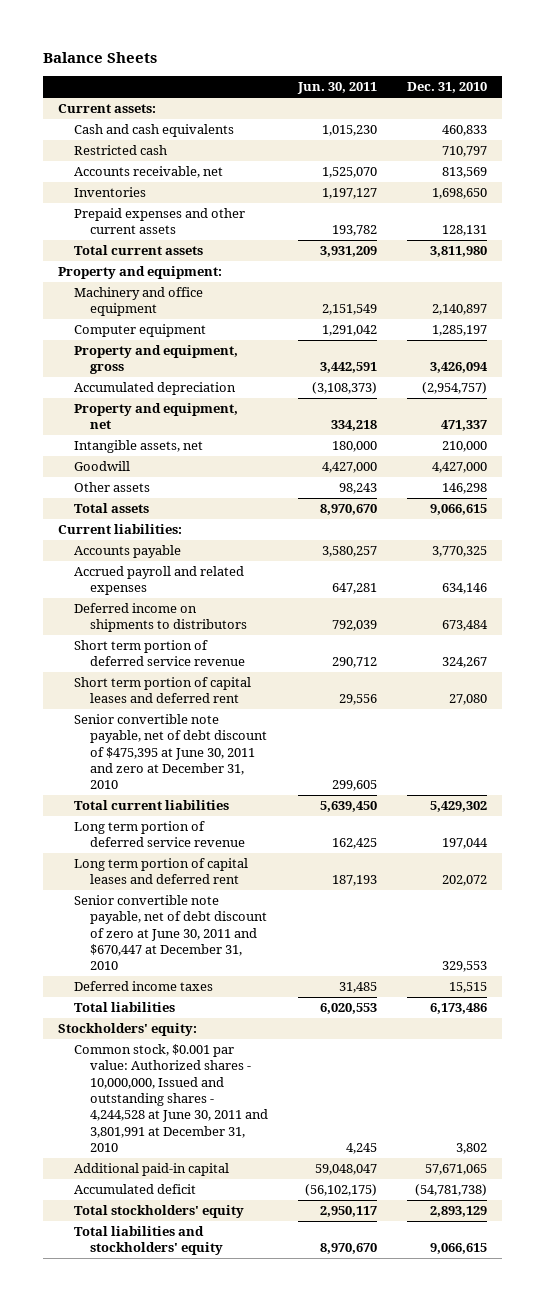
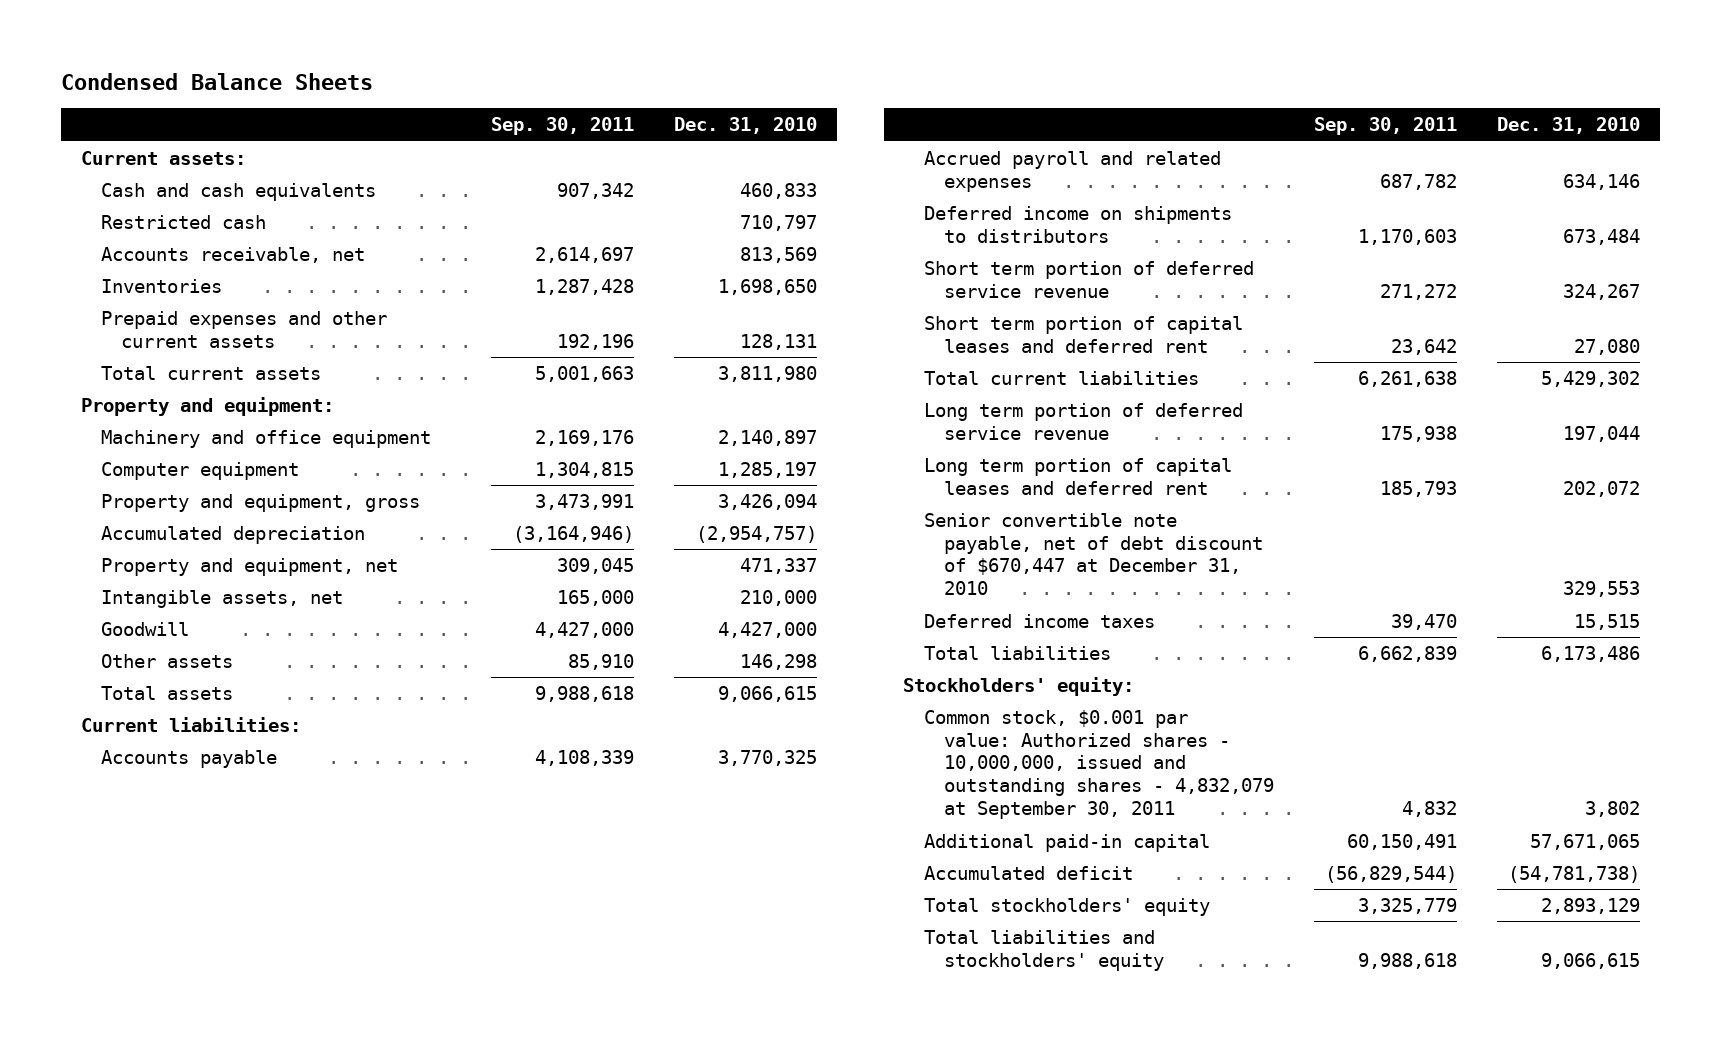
- Balance Sheets
+ Condensed Balance Sheets
- | Jun. 30, 2011 | Dec. 31, 2010
+ | Sep. 30, 2011 | Dec. 31, 2010
- Senior convertible note payable, net of debt discount of $475,395 at June 30, 2011 and zero at December 31, 2010 | 299,605 |
- Senior convertible note payable, net of debt discount of zero at June 30, 2011 and $670,447 at December 31, 2010 | | 329,553
+ Senior convertible note payable, net of debt discount of $670,447 at December 31, 2010 | | 329,553
- Common stock, $0.001 par value: Authorized shares - 10,000,000, Issued and outstanding shares - 4,244,528 at June 30, 2011 and 3,801,991 at December 31, 2010 | 4,245 | 3,802
+ Common stock, $0.001 par value: Authorized shares - 10,000,000, issued and outstanding shares - 4,832,079 at September 30, 2011 | 4,832 | 3,802

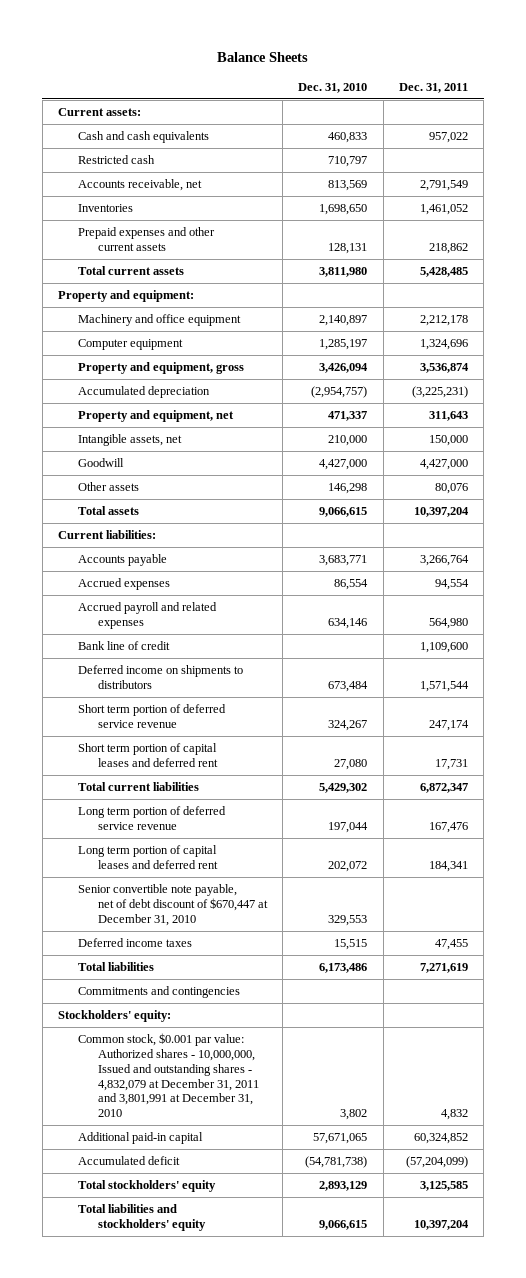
- Condensed Balance Sheets
+ Balance Sheets
- | Sep. 30, 2011 | Dec. 31, 2010
+ | Dec. 31, 2010 | Dec. 31, 2011
- Accounts payable | 4,108,339 | 3,770,325
+ Accounts payable | 3,683,771 | 3,266,764
+ Accrued expenses | 86,554 | 94,554
+ Bank line of credit | | 1,109,600
+ Commitments and contingencies
- Common stock, $0.001 par value: Authorized shares - 10,000,000, issued and outstanding shares - 4,832,079 at September 30, 2011 | 4,832 | 3,802
+ Common stock, $0.001 par value: Authorized shares - 10,000,000, Issued and outstanding shares - 4,832,079 at December 31, 2011 and 3,801,991 at December 31, 2010 | 3,802 | 4,832

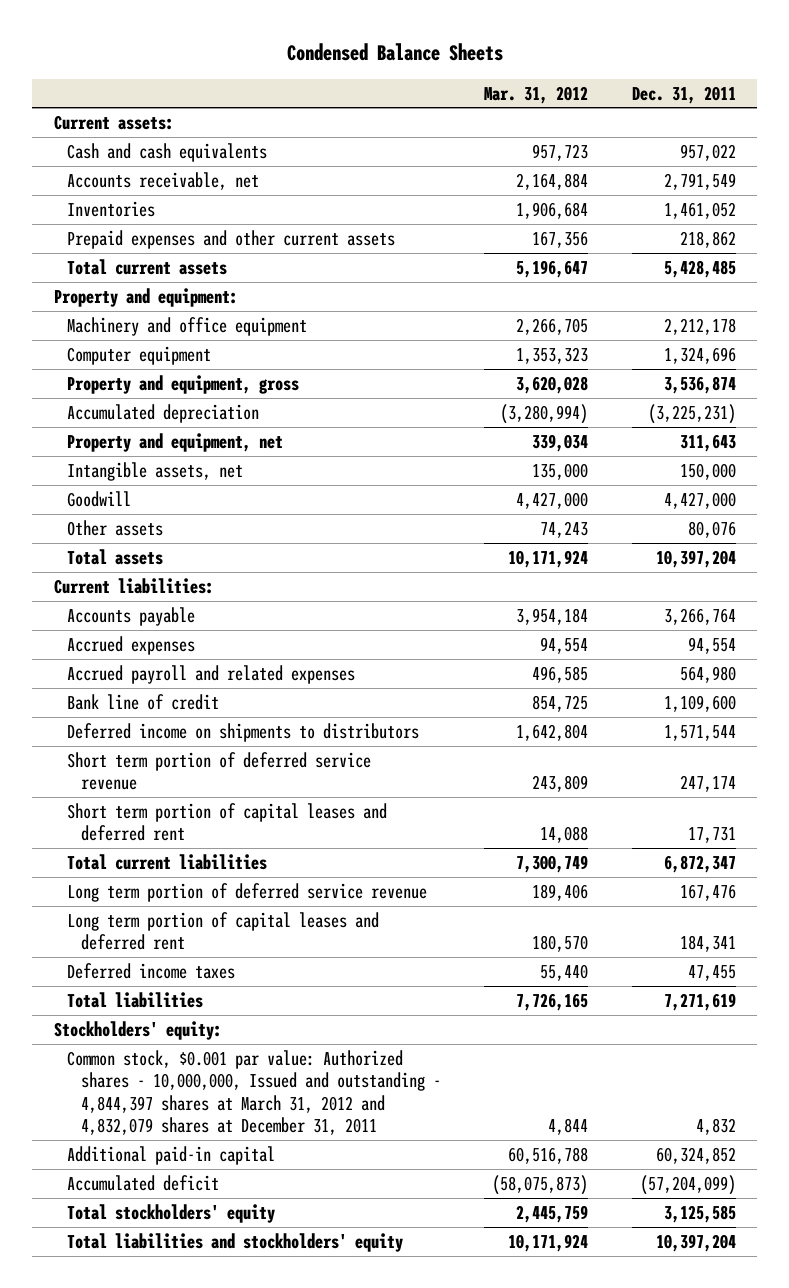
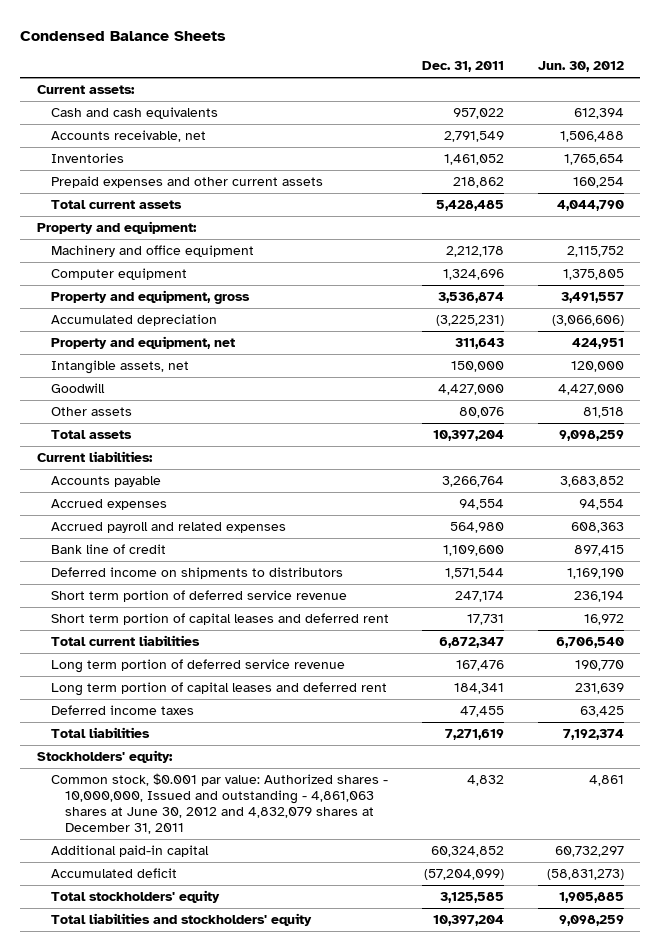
- | Mar. 31, 2012 | Dec. 31, 2011
+ | Dec. 31, 2011 | Jun. 30, 2012
- Common stock, $0.001 par value: Authorized shares - 10,000,000, Issued and outstanding - 4,844,397 shares at March 31, 2012 and 4,832,079 shares at December 31, 2011 | 4,844 | 4,832
+ Common stock, $0.001 par value: Authorized shares - 10,000,000, Issued and outstanding - 4,861,063 shares at June 30, 2012 and 4,832,079 shares at December 31, 2011 | 4,832 | 4,861

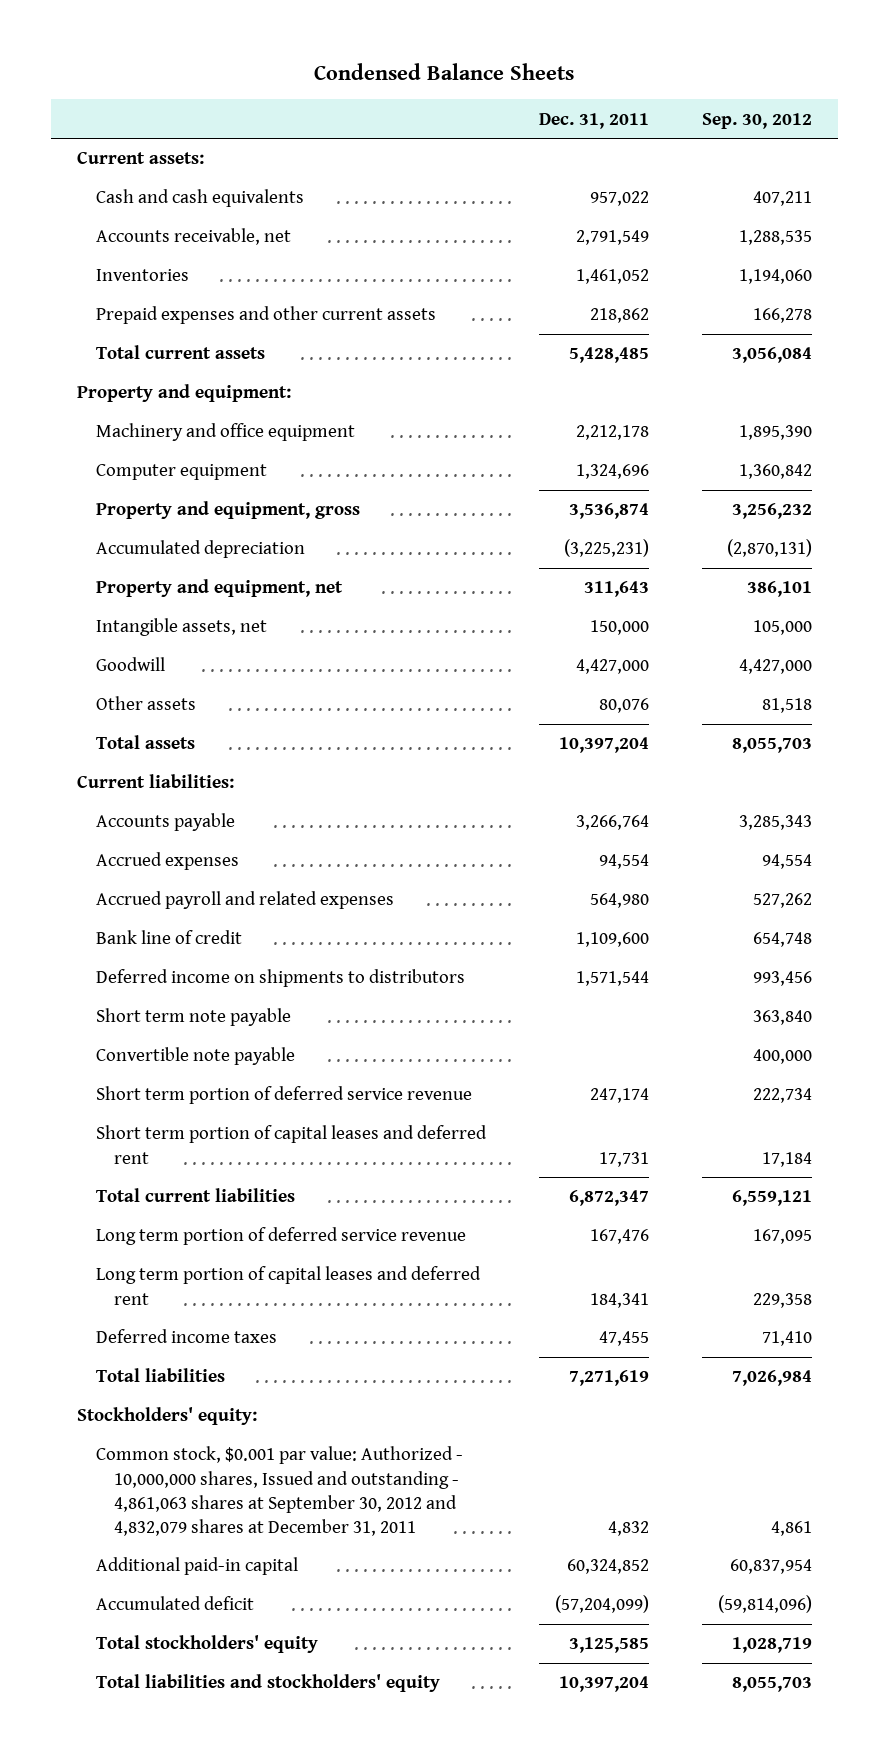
- | Dec. 31, 2011 | Jun. 30, 2012
+ | Dec. 31, 2011 | Sep. 30, 2012
+ Short term note payable | | 363,840
+ Convertible note payable | | 400,000
- Common stock, $0.001 par value: Authorized shares - 10,000,000, Issued and outstanding - 4,861,063 shares at June 30, 2012 and 4,832,079 shares at December 31, 2011 | 4,832 | 4,861
+ Common stock, $0.001 par value: Authorized - 10,000,000 shares, Issued and outstanding - 4,861,063 shares at September 30, 2012 and 4,832,079 shares at December 31, 2011 | 4,832 | 4,861

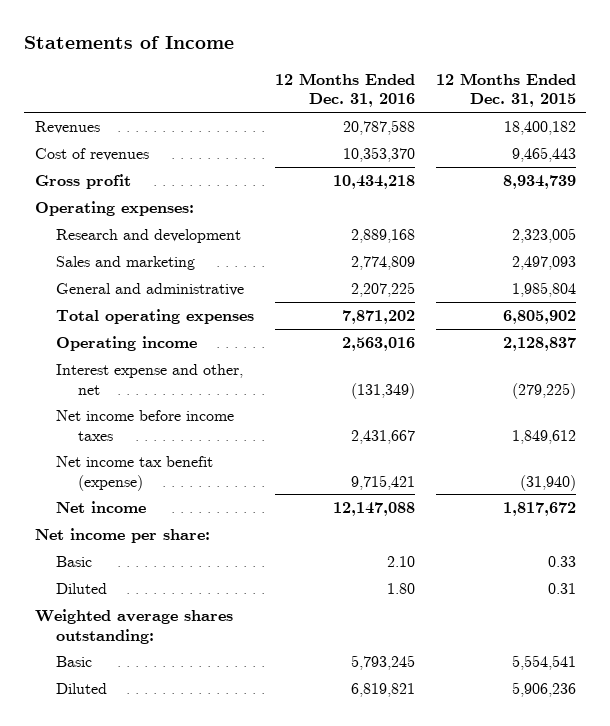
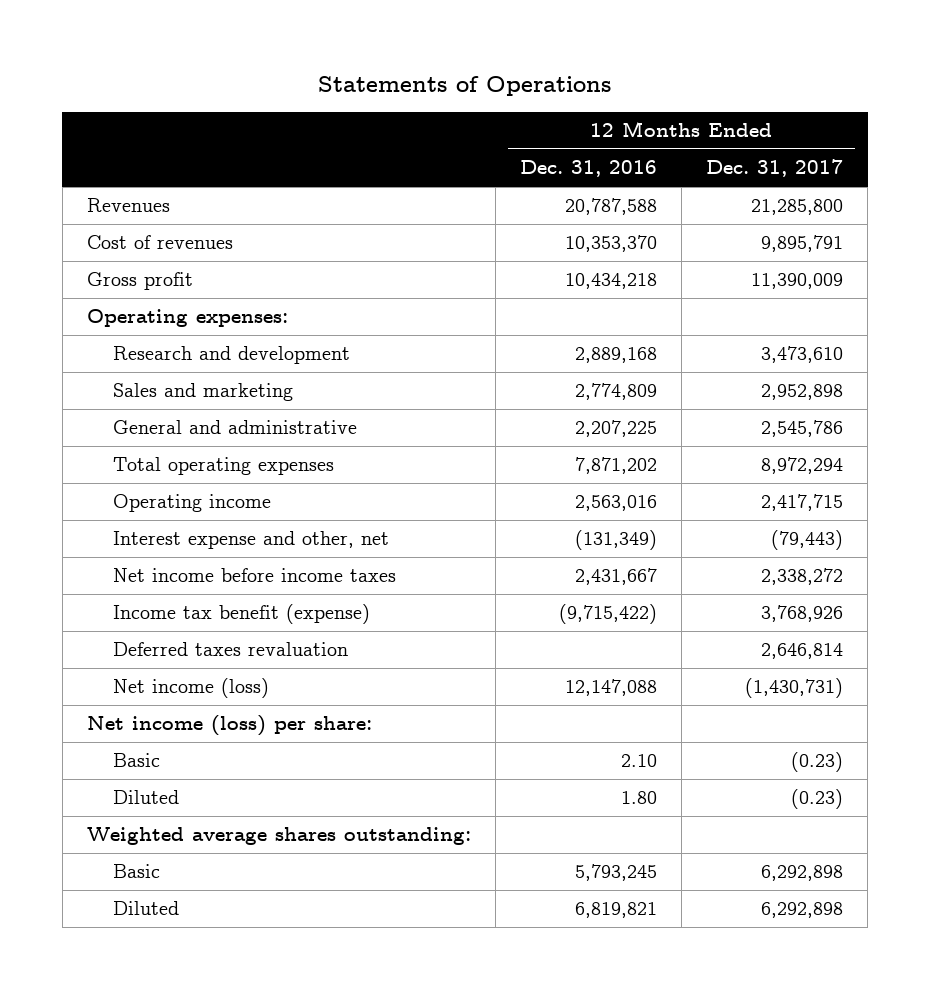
- Statements of Income
+ Statements of Operations
- | 12 Months Ended Dec. 31, 2016 | 12 Months Ended Dec. 31, 2015
+ | 12 Months Ended Dec. 31, 2016 | 12 Months Ended Dec. 31, 2017
- Net income tax benefit (expense) | 9,715,421 | (31,940)
- Net income | 12,147,088 | 1,817,672
- Net income per share:
+ Income tax benefit (expense) | (9,715,422) | 3,768,926
+ Deferred taxes revaluation | | 2,646,814
+ Net income (loss) | 12,147,088 | (1,430,731)
+ Net income (loss) per share:

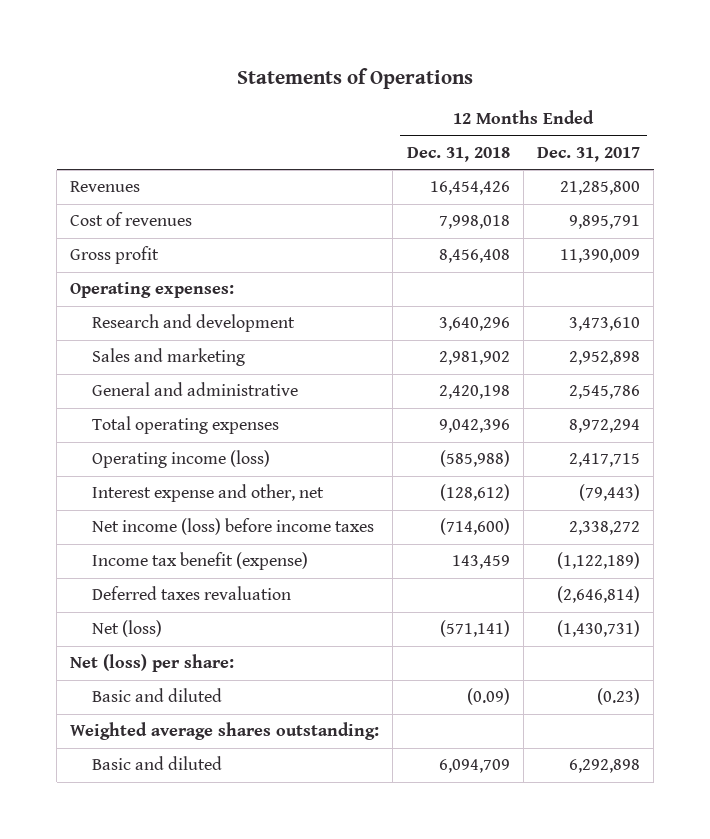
- | 12 Months Ended Dec. 31, 2016 | 12 Months Ended Dec. 31, 2017
+ | 12 Months Ended Dec. 31, 2018 | 12 Months Ended Dec. 31, 2017
- Operating income | 2,563,016 | 2,417,715
+ Operating income (loss) | (585,988) | 2,417,715
- Net income before income taxes | 2,431,667 | 2,338,272
- Income tax benefit (expense) | (9,715,422) | 3,768,926
- Deferred taxes revaluation | | 2,646,814
- Net income (loss) | 12,147,088 | (1,430,731)
- Net income (loss) per share:
- Basic | 2.10 | (0.23)
- Diluted | 1.80 | (0.23)
+ Net income (loss) before income taxes | (714,600) | 2,338,272
+ Income tax benefit (expense) | 143,459 | (1,122,189)
+ Deferred taxes revaluation | | (2,646,814)
+ Net (loss) | (571,141) | (1,430,731)
+ Net (loss) per share:
+ Basic and diluted | (0.09) | (0.23)
- Basic | 5,793,245 | 6,292,898
- Diluted | 6,819,821 | 6,292,898
+ Basic and diluted | 6,094,709 | 6,292,898

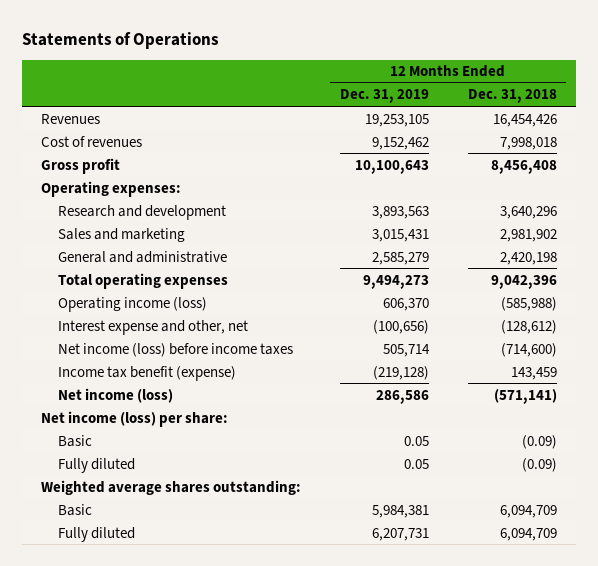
- | 12 Months Ended Dec. 31, 2018 | 12 Months Ended Dec. 31, 2017
+ | 12 Months Ended Dec. 31, 2019 | 12 Months Ended Dec. 31, 2018
- Deferred taxes revaluation | | (2,646,814)
- Net (loss) | (571,141) | (1,430,731)
- Net (loss) per share:
- Basic and diluted | (0.09) | (0.23)
+ Net income (loss) | 286,586 | (571,141)
+ Net income (loss) per share:
+ Basic | 0.05 | (0.09)
+ Fully diluted | 0.05 | (0.09)
- Basic and diluted | 6,094,709 | 6,292,898
+ Basic | 5,984,381 | 6,094,709
+ Fully diluted | 6,207,731 | 6,094,709

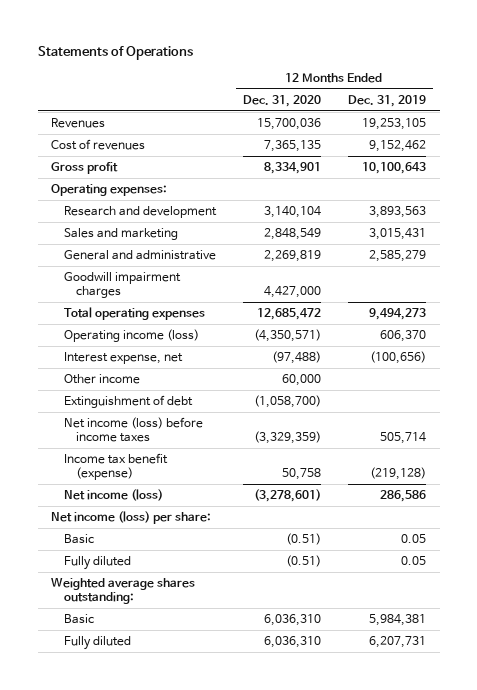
- | 12 Months Ended Dec. 31, 2019 | 12 Months Ended Dec. 31, 2018
+ | 12 Months Ended Dec. 31, 2020 | 12 Months Ended Dec. 31, 2019
+ Goodwill impairment charges | 4,427,000 |
- Interest expense and other, net | (100,656) | (128,612)
+ Interest expense, net | (97,488) | (100,656)
+ Other income | 60,000 |
+ Extinguishment of debt | (1,058,700) |

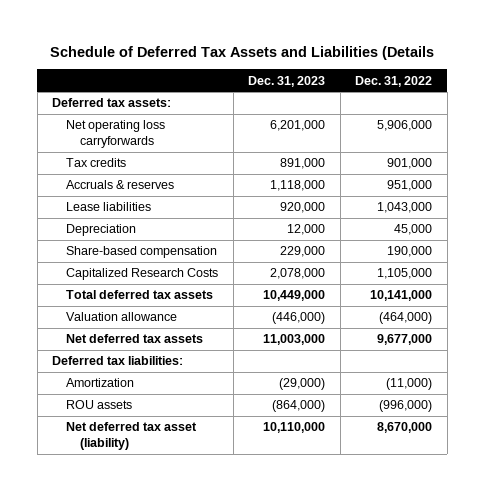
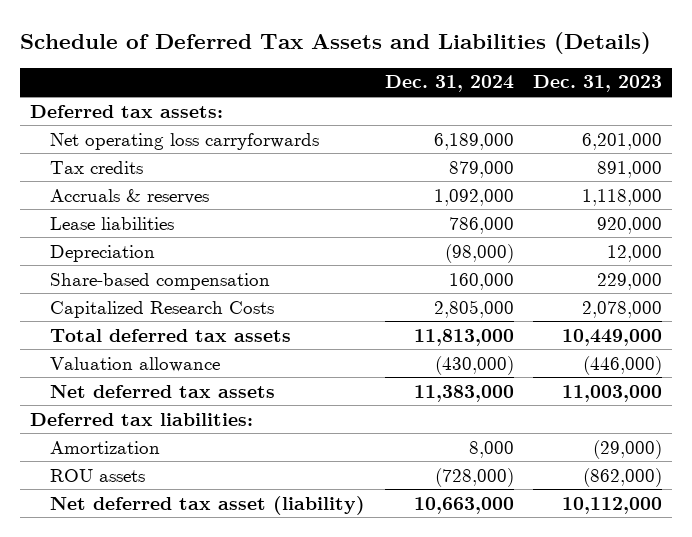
- Schedule of Deferred Tax Assets and Liabilities (Details
+ Schedule of Deferred Tax Assets and Liabilities (Details)
- | Dec. 31, 2023 | Dec. 31, 2022
+ | Dec. 31, 2024 | Dec. 31, 2023
- ROU assets | (864,000) | (996,000)
- Net deferred tax asset (liability) | 10,110,000 | 8,670,000
+ ROU assets | (728,000) | (862,000)
+ Net deferred tax asset (liability) | 10,663,000 | 10,112,000

